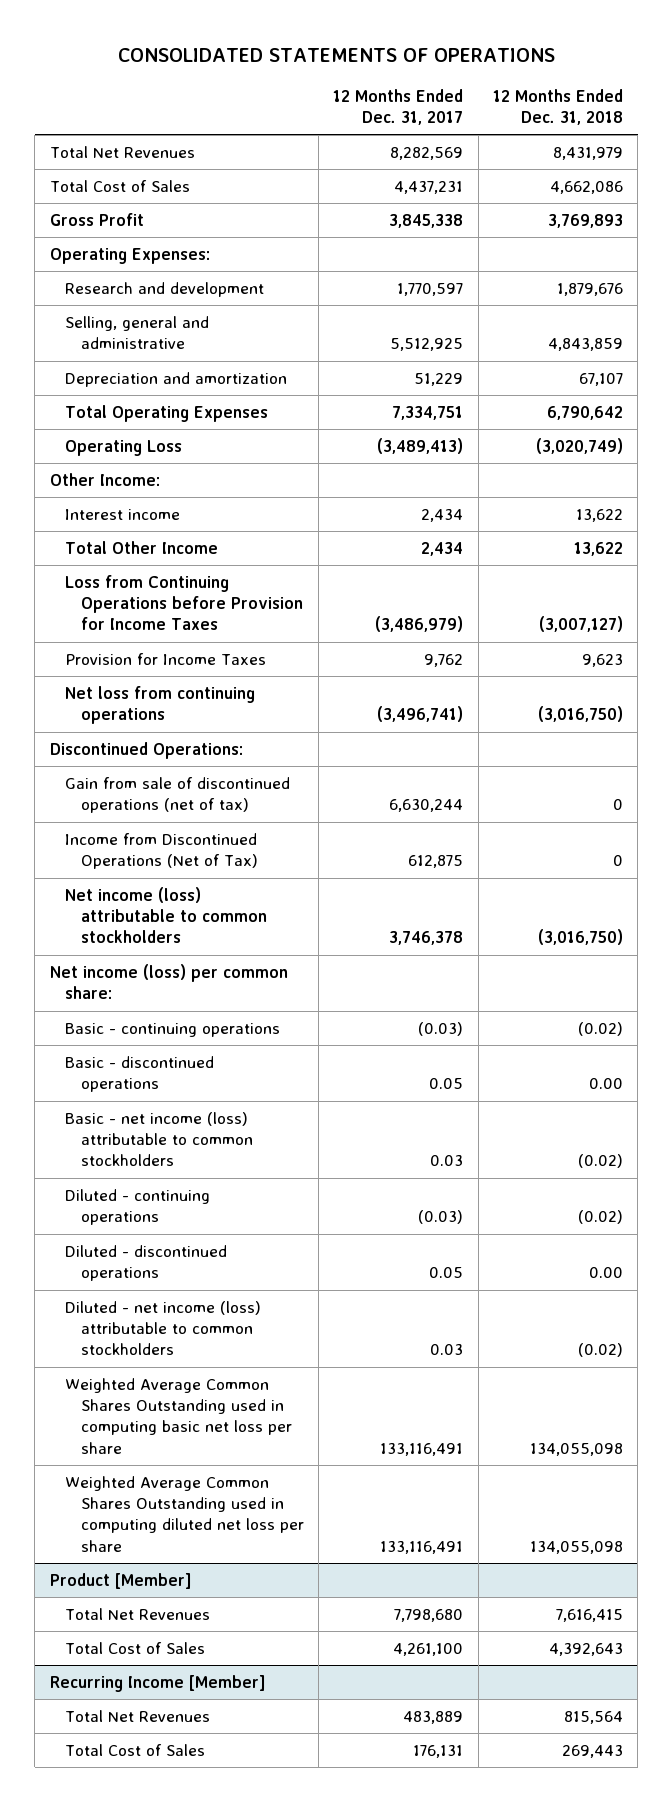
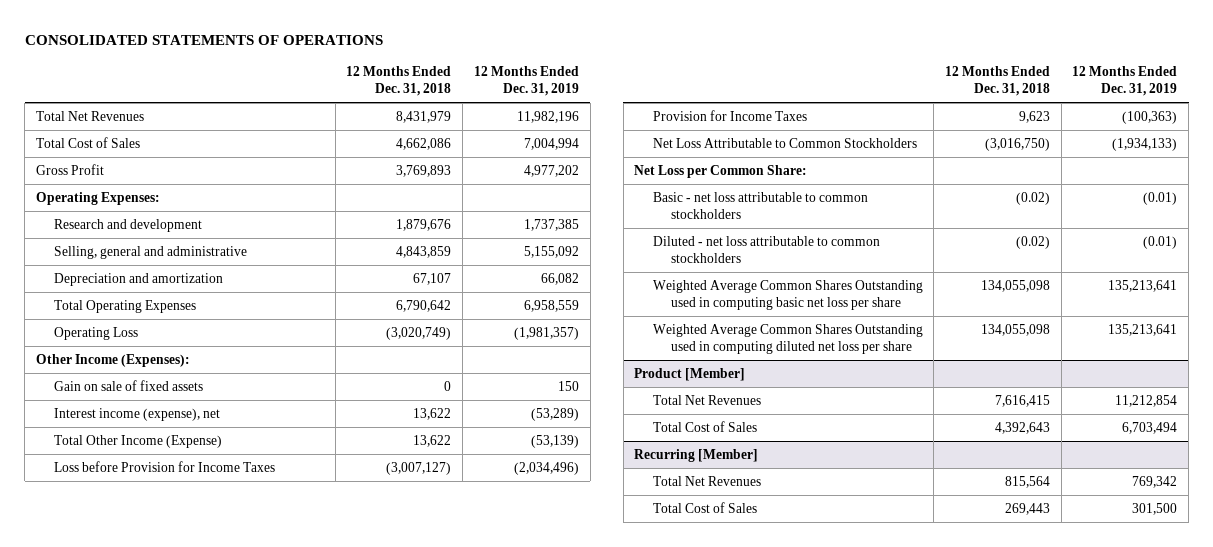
- | 12 Months Ended Dec. 31, 2017 | 12 Months Ended Dec. 31, 2018
+ | 12 Months Ended Dec. 31, 2018 | 12 Months Ended Dec. 31, 2019
- Other Income:
- Interest income | 2,434 | 13,622
- Total Other Income | 2,434 | 13,622
- Loss from Continuing Operations before Provision for Income Taxes | (3,486,979) | (3,007,127)
+ Other Income (Expenses):
+ Gain on sale of fixed assets | 0 | 150
+ Interest income (expense), net | 13,622 | (53,289)
+ Total Other Income (Expense) | 13,622 | (53,139)
+ Loss before Provision for Income Taxes | (3,007,127) | (2,034,496)
- Net loss from continuing operations | (3,496,741) | (3,016,750)
- Discontinued Operations:
- Gain from sale of discontinued operations (net of tax) | 6,630,244 | 0
- Income from Discontinued Operations (Net of Tax) | 612,875 | 0
- Net income (loss) attributable to common stockholders | 3,746,378 | (3,016,750)
- Net income (loss) per common share:
- Basic - continuing operations | (0.03) | (0.02)
- Basic - discontinued operations | 0.05 | 0.00
- Basic - net income (loss) attributable to common stockholders | 0.03 | (0.02)
- Diluted - continuing operations | (0.03) | (0.02)
- Diluted - discontinued operations | 0.05 | 0.00
- Diluted - net income (loss) attributable to common stockholders | 0.03 | (0.02)
+ Net Loss Attributable to Common Stockholders | (3,016,750) | (1,934,133)
+ Net Loss per Common Share:
+ Basic - net loss attributable to common stockholders | (0.02) | (0.01)
+ Diluted - net loss attributable to common stockholders | (0.02) | (0.01)
- Recurring Income [Member]
+ Recurring [Member]

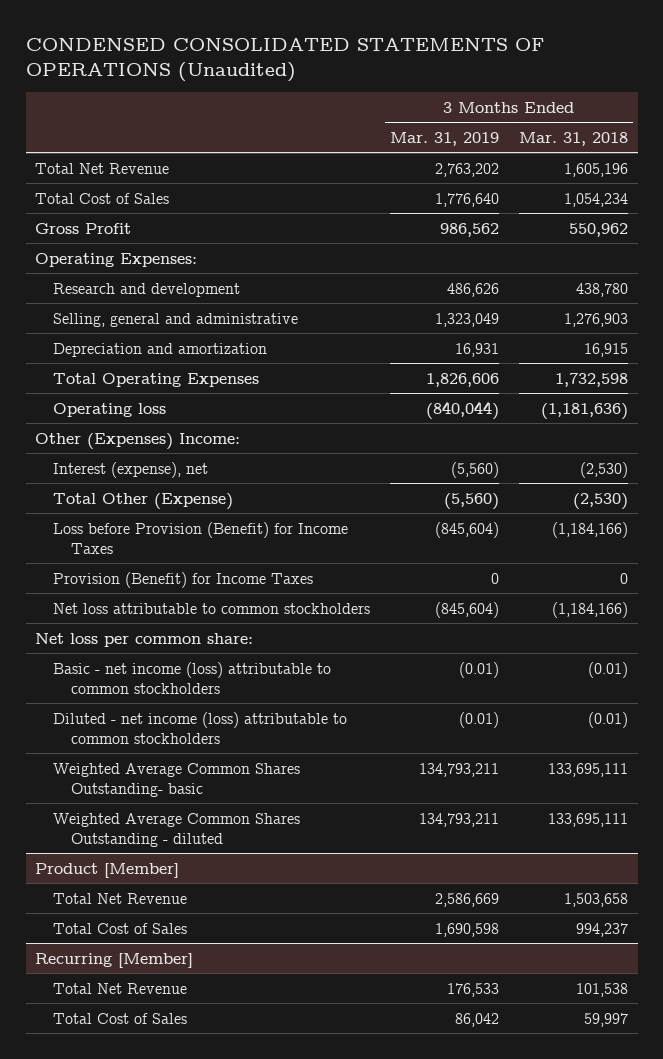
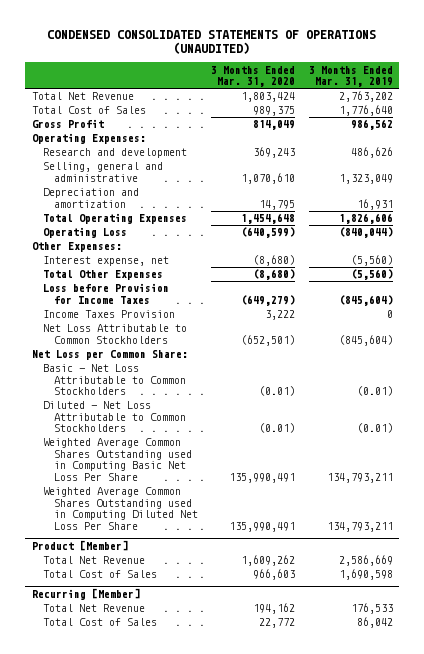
- CONDENSED CONSOLIDATED STATEMENTS OF OPERATIONS (Unaudited)
+ CONDENSED CONSOLIDATED STATEMENTS OF OPERATIONS (UNAUDITED)
- | 3 Months Ended Mar. 31, 2019 | 3 Months Ended Mar. 31, 2018
+ | 3 Months Ended Mar. 31, 2020 | 3 Months Ended Mar. 31, 2019
- Operating loss | (840,044) | (1,181,636)
- Other (Expenses) Income:
- Interest (expense), net | (5,560) | (2,530)
- Total Other (Expense) | (5,560) | (2,530)
- Loss before Provision (Benefit) for Income Taxes | (845,604) | (1,184,166)
- Provision (Benefit) for Income Taxes | 0 | 0
- Net loss attributable to common stockholders | (845,604) | (1,184,166)
- Net loss per common share:
- Basic - net income (loss) attributable to common stockholders | (0.01) | (0.01)
- Diluted - net income (loss) attributable to common stockholders | (0.01) | (0.01)
- Weighted Average Common Shares Outstanding- basic | 134,793,211 | 133,695,111
- Weighted Average Common Shares Outstanding - diluted | 134,793,211 | 133,695,111
+ Operating Loss | (640,599) | (840,044)
+ Other Expenses:
+ Interest expense, net | (8,680) | (5,560)
+ Total Other Expenses | (8,680) | (5,560)
+ Loss before Provision for Income Taxes | (649,279) | (845,604)
+ Income Taxes Provision | 3,222 | 0
+ Net Loss Attributable to Common Stockholders | (652,501) | (845,604)
+ Net Loss per Common Share:
+ Basic - Net Loss Attributable to Common Stockholders | (0.01) | (0.01)
+ Diluted - Net Loss Attributable to Common Stockholders | (0.01) | (0.01)
+ Weighted Average Common Shares Outstanding used in Computing Basic Net Loss Per Share | 135,990,491 | 134,793,211
+ Weighted Average Common Shares Outstanding used in Computing Diluted Net Loss Per Share | 135,990,491 | 134,793,211

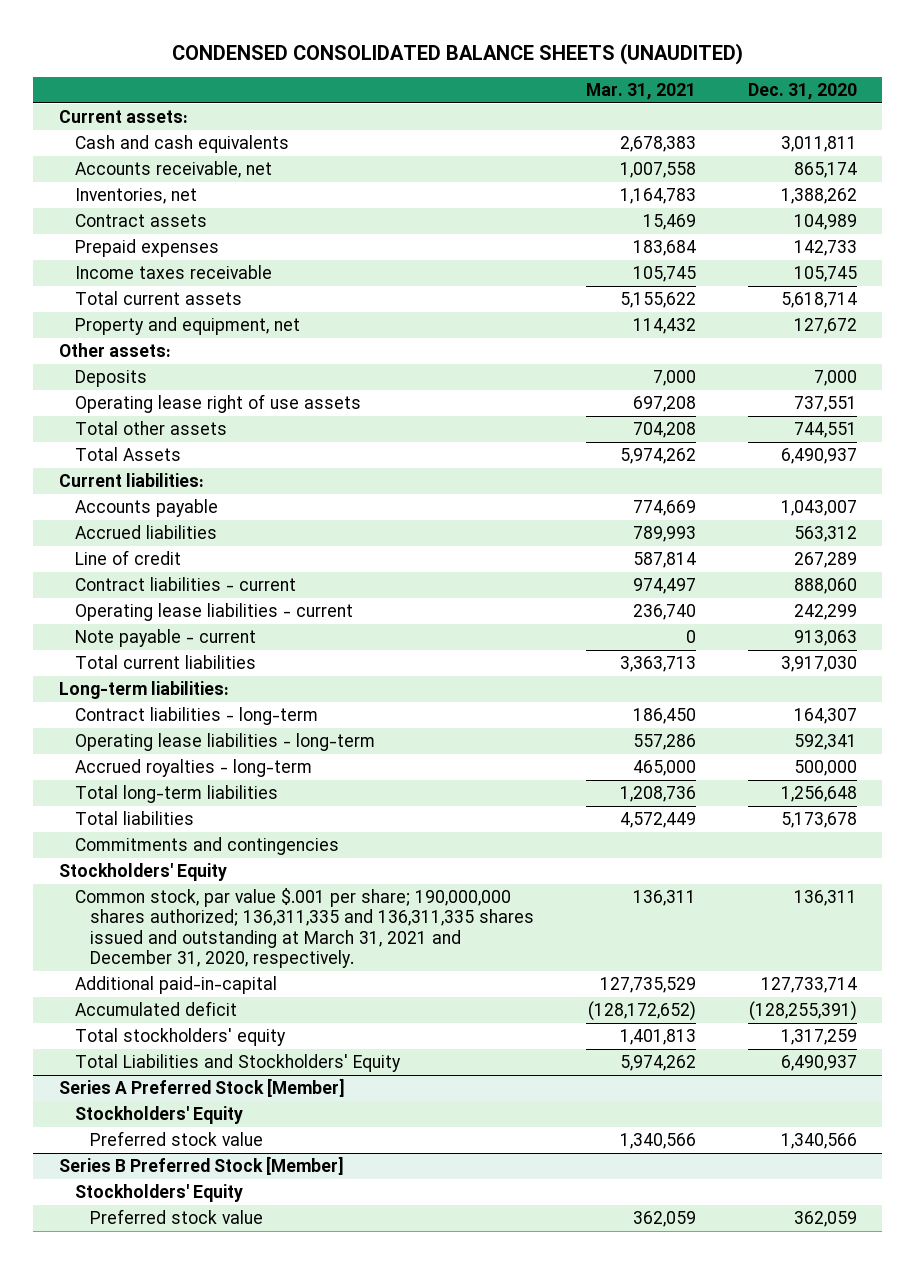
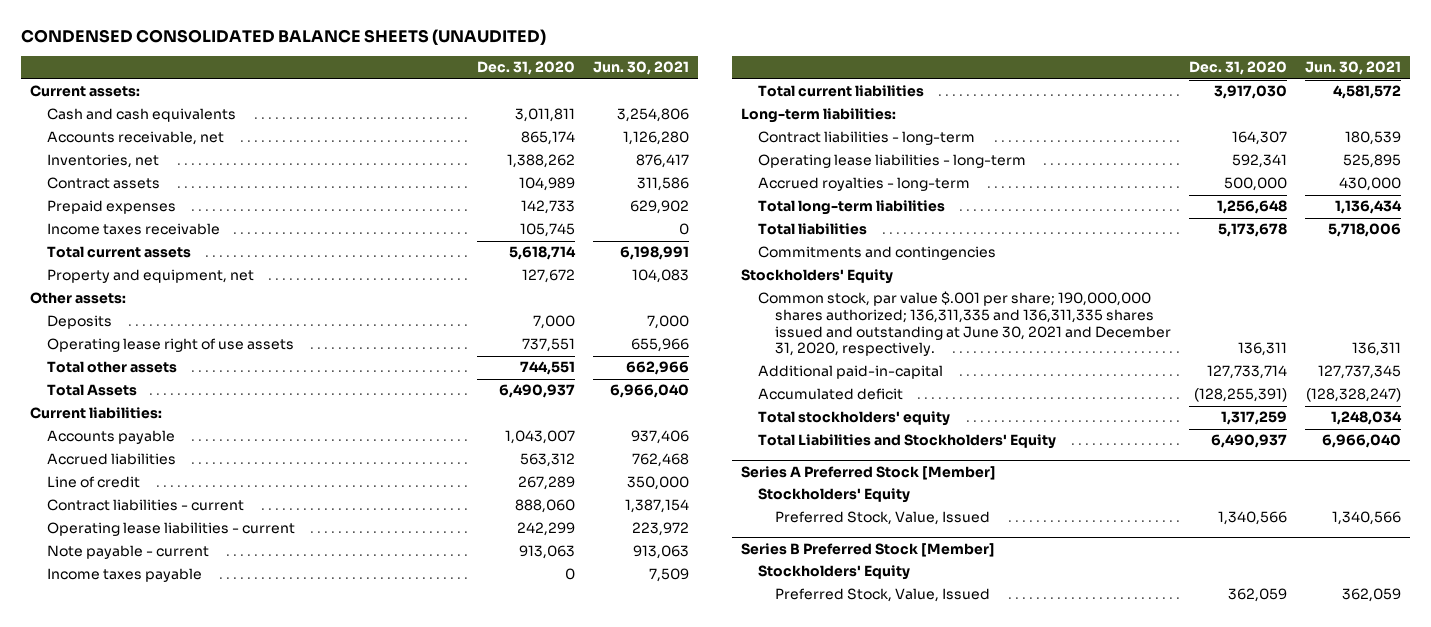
- | Mar. 31, 2021 | Dec. 31, 2020
+ | Dec. 31, 2020 | Jun. 30, 2021
+ Income taxes payable | 0 | 7,509
- Common stock, par value $.001 per share; 190,000,000 shares authorized; 136,311,335 and 136,311,335 shares issued and outstanding at March 31, 2021 and December 31, 2020, respectively. | 136,311 | 136,311
+ Common stock, par value $.001 per share; 190,000,000 shares authorized; 136,311,335 and 136,311,335 shares issued and outstanding at June 30, 2021 and December 31, 2020, respectively. | 136,311 | 136,311
@ Series A Preferred Stock [Member]
- Preferred stock value | 1,340,566 | 1,340,566
+ Preferred Stock, Value, Issued | 1,340,566 | 1,340,566
@ Series B Preferred Stock [Member]
- Preferred stock value | 362,059 | 362,059
+ Preferred Stock, Value, Issued | 362,059 | 362,059

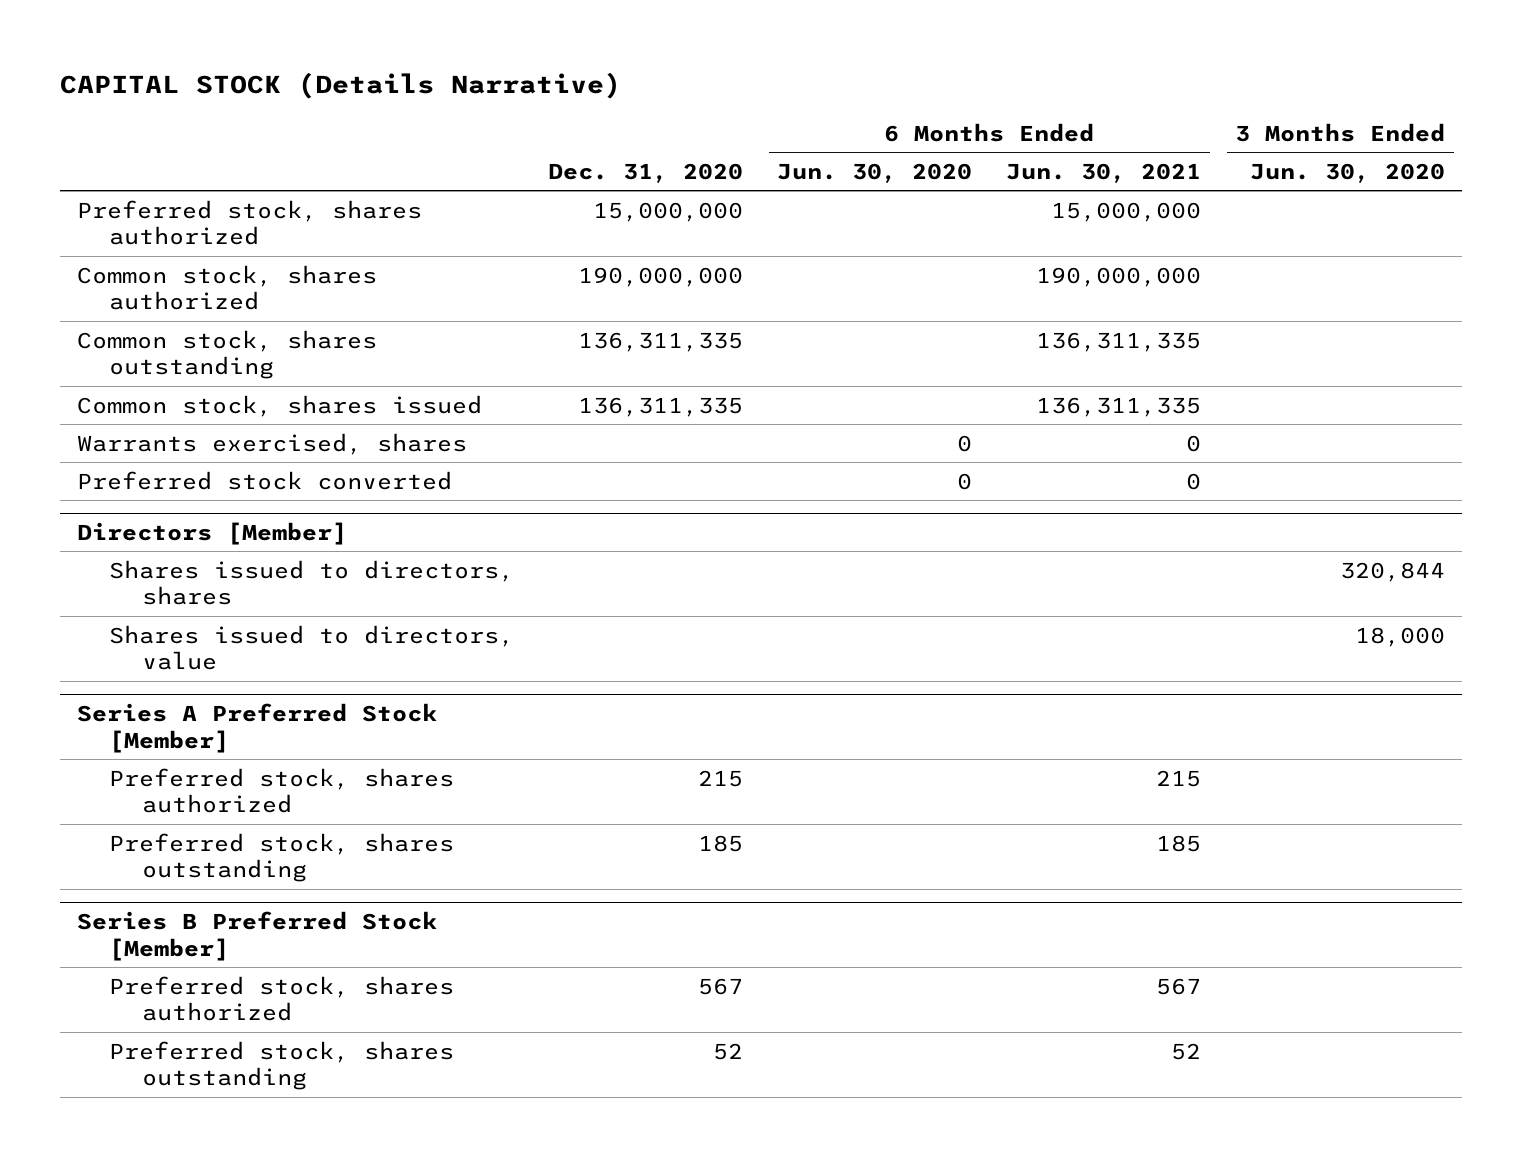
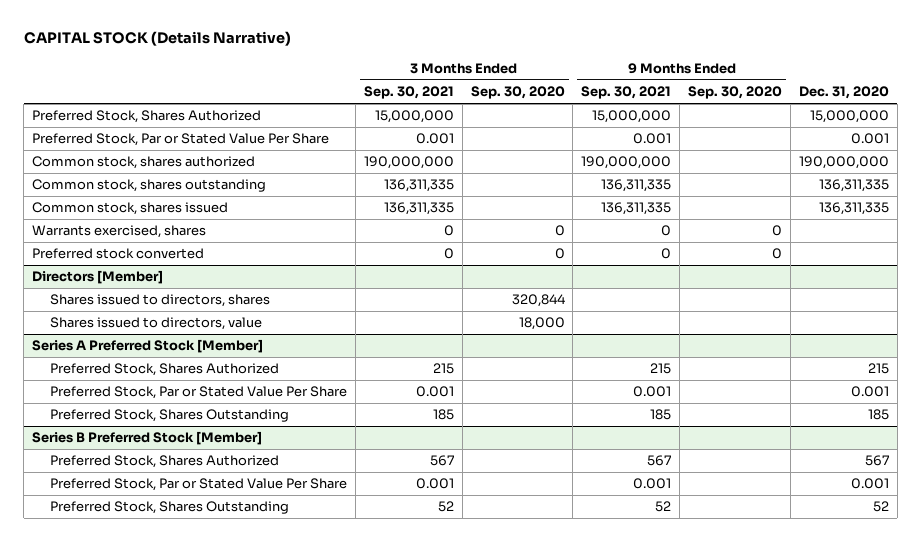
- | Dec. 31, 2020 | 6 Months Ended Jun. 30, 2020 | 6 Months Ended Jun. 30, 2021 | 3 Months Ended Jun. 30, 2020
+ | 3 Months Ended Sep. 30, 2021 | 3 Months Ended Sep. 30, 2020 | 9 Months Ended Sep. 30, 2021 | 9 Months Ended Sep. 30, 2020 | Dec. 31, 2020
- Preferred stock, shares authorized | 15,000,000 | | 15,000,000 |
+ Preferred Stock, Shares Authorized | 15,000,000 | | 15,000,000 | | 15,000,000
+ Preferred Stock, Par or Stated Value Per Share | 0.001 | | 0.001 | | 0.001
@ Series A Preferred Stock [Member]
- Preferred stock, shares authorized | 215 | | 215 |
- Preferred stock, shares outstanding | 185 | | 185 |
+ Preferred Stock, Shares Authorized | 215 | | 215 | | 215
+ Preferred Stock, Par or Stated Value Per Share | 0.001 | | 0.001 | | 0.001
+ Preferred Stock, Shares Outstanding | 185 | | 185 | | 185
@ Series B Preferred Stock [Member]
- Preferred stock, shares authorized | 567 | | 567 |
- Preferred stock, shares outstanding | 52 | | 52 |
+ Preferred Stock, Shares Authorized | 567 | | 567 | | 567
+ Preferred Stock, Par or Stated Value Per Share | 0.001 | | 0.001 | | 0.001
+ Preferred Stock, Shares Outstanding | 52 | | 52 | | 52

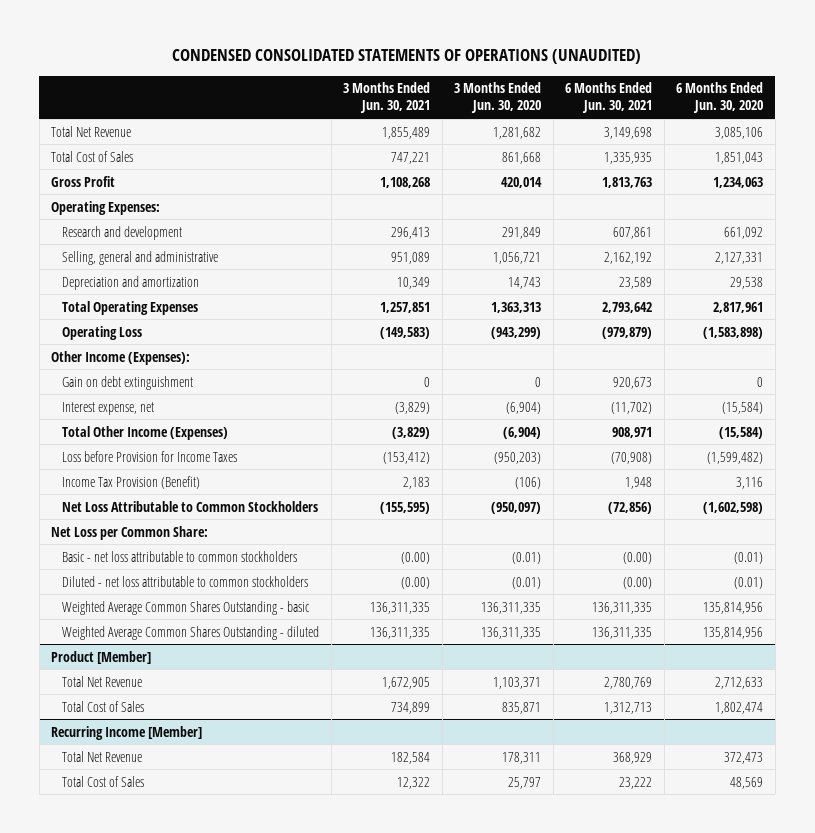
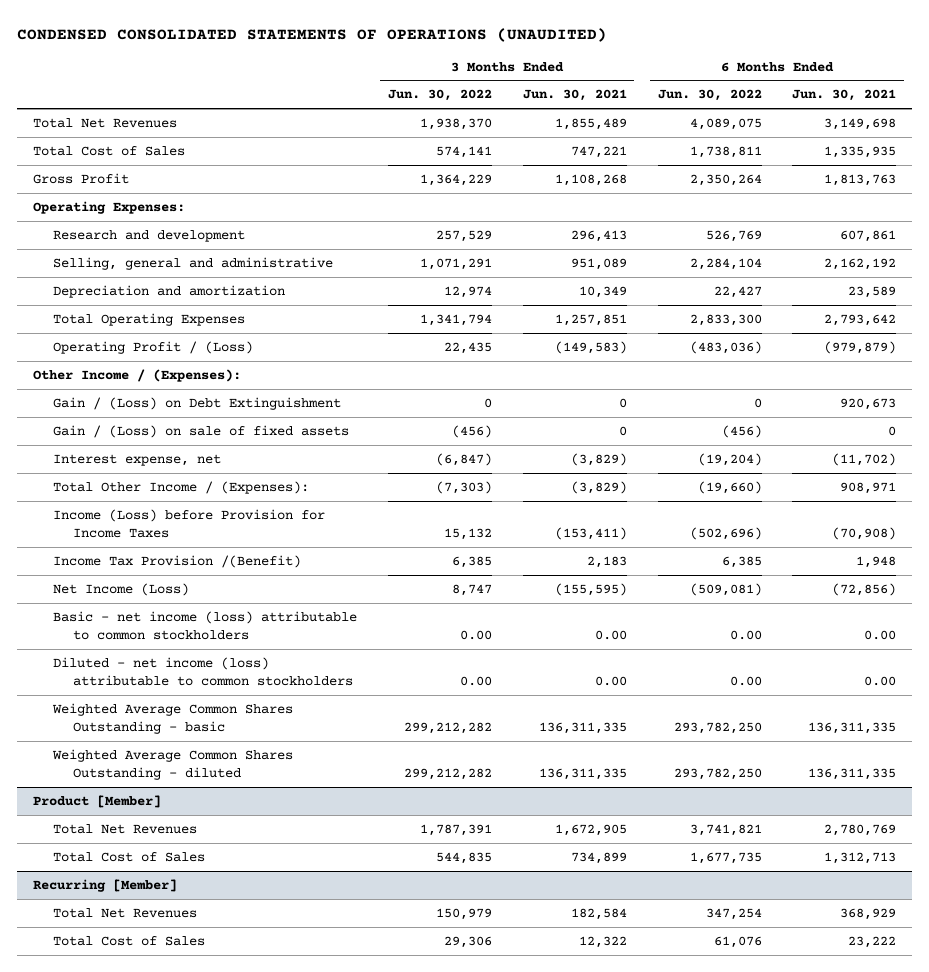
- | 3 Months Ended Jun. 30, 2021 | 3 Months Ended Jun. 30, 2020 | 6 Months Ended Jun. 30, 2021 | 6 Months Ended Jun. 30, 2020
+ | 3 Months Ended Jun. 30, 2022 | 3 Months Ended Jun. 30, 2021 | 6 Months Ended Jun. 30, 2022 | 6 Months Ended Jun. 30, 2021
- Total Net Revenue | 1,855,489 | 1,281,682 | 3,149,698 | 3,085,106
+ Total Net Revenues | 1,938,370 | 1,855,489 | 4,089,075 | 3,149,698
- Operating Loss | (149,583) | (943,299) | (979,879) | (1,583,898)
- Other Income (Expenses):
- Gain on debt extinguishment | 0 | 0 | 920,673 | 0
+ Operating Profit / (Loss) | 22,435 | (149,583) | (483,036) | (979,879)
+ Other Income / (Expenses):
+ Gain / (Loss) on Debt Extinguishment | 0 | 0 | 0 | 920,673
+ Gain / (Loss) on sale of fixed assets | (456) | 0 | (456) | 0
- Total Other Income (Expenses) | (3,829) | (6,904) | 908,971 | (15,584)
- Loss before Provision for Income Taxes | (153,412) | (950,203) | (70,908) | (1,599,482)
- Income Tax Provision (Benefit) | 2,183 | (106) | 1,948 | 3,116
- Net Loss Attributable to Common Stockholders | (155,595) | (950,097) | (72,856) | (1,602,598)
- Net Loss per Common Share:
- Basic - net loss attributable to common stockholders | (0.00) | (0.01) | (0.00) | (0.01)
- Diluted - net loss attributable to common stockholders | (0.00) | (0.01) | (0.00) | (0.01)
+ Total Other Income / (Expenses): | (7,303) | (3,829) | (19,660) | 908,971
+ Income (Loss) before Provision for Income Taxes | 15,132 | (153,411) | (502,696) | (70,908)
+ Income Tax Provision /(Benefit) | 6,385 | 2,183 | 6,385 | 1,948
+ Net Income (Loss) | 8,747 | (155,595) | (509,081) | (72,856)
+ Basic - net income (loss) attributable to common stockholders | 0.00 | 0.00 | 0.00 | 0.00
+ Diluted - net income (loss) attributable to common stockholders | 0.00 | 0.00 | 0.00 | 0.00
@ Product [Member]
- Total Net Revenue | 1,672,905 | 1,103,371 | 2,780,769 | 2,712,633
+ Total Net Revenues | 1,787,391 | 1,672,905 | 3,741,821 | 2,780,769
- Recurring Income [Member]
- Total Net Revenue | 182,584 | 178,311 | 368,929 | 372,473
+ Recurring [Member]
+ Total Net Revenues | 150,979 | 182,584 | 347,254 | 368,929

